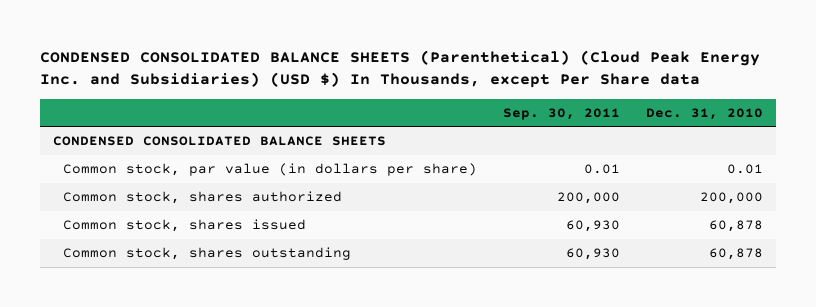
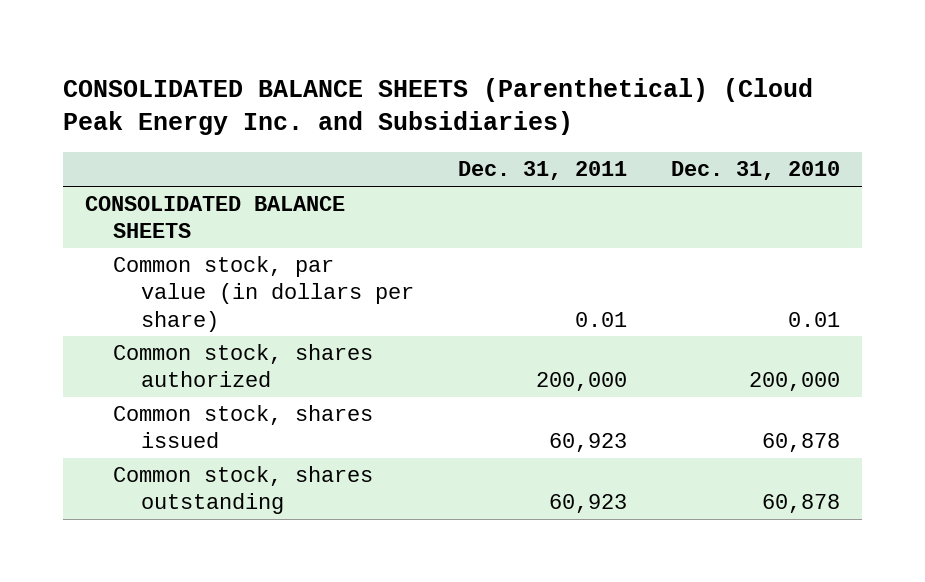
- CONDENSED CONSOLIDATED BALANCE SHEETS (Parenthetical) (Cloud Peak Energy Inc. and Subsidiaries) (USD $) In Thousands, except Per Share data
+ CONSOLIDATED BALANCE SHEETS (Parenthetical) (Cloud Peak Energy Inc. and Subsidiaries)
- | Sep. 30, 2011 | Dec. 31, 2010
+ | Dec. 31, 2011 | Dec. 31, 2010
- CONDENSED CONSOLIDATED BALANCE SHEETS
+ CONSOLIDATED BALANCE SHEETS

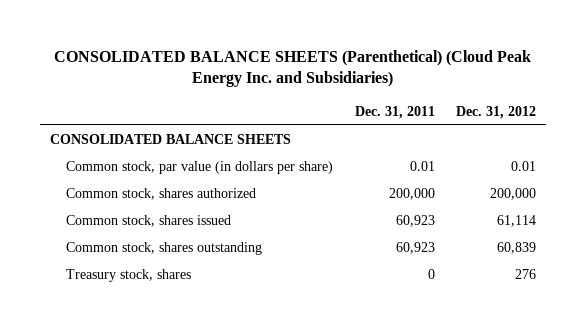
- | Dec. 31, 2011 | Dec. 31, 2010
+ | Dec. 31, 2011 | Dec. 31, 2012
+ Treasury stock, shares | 0 | 276

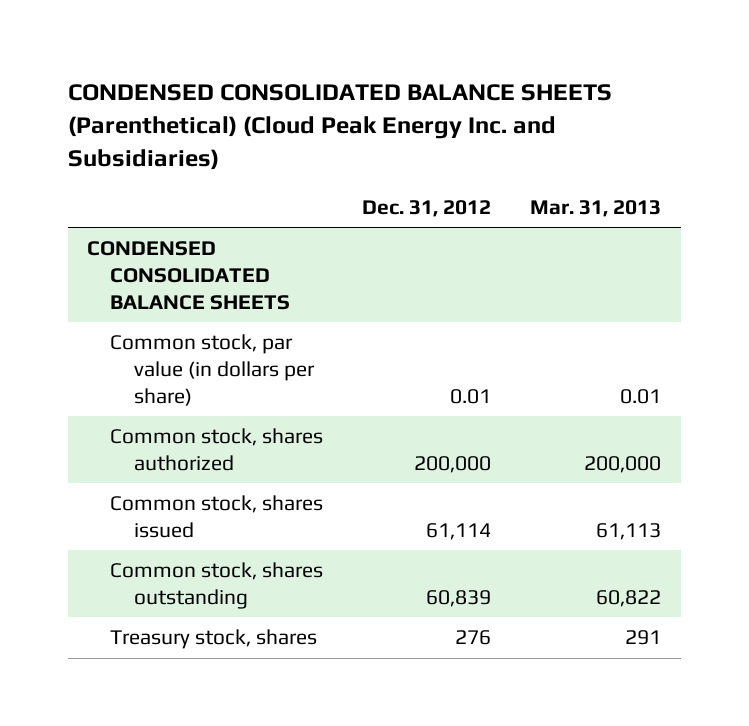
- CONSOLIDATED BALANCE SHEETS (Parenthetical) (Cloud Peak Energy Inc. and Subsidiaries)
+ CONDENSED CONSOLIDATED BALANCE SHEETS (Parenthetical) (Cloud Peak Energy Inc. and Subsidiaries)
- | Dec. 31, 2011 | Dec. 31, 2012
+ | Dec. 31, 2012 | Mar. 31, 2013
- CONSOLIDATED BALANCE SHEETS
+ CONDENSED CONSOLIDATED BALANCE SHEETS

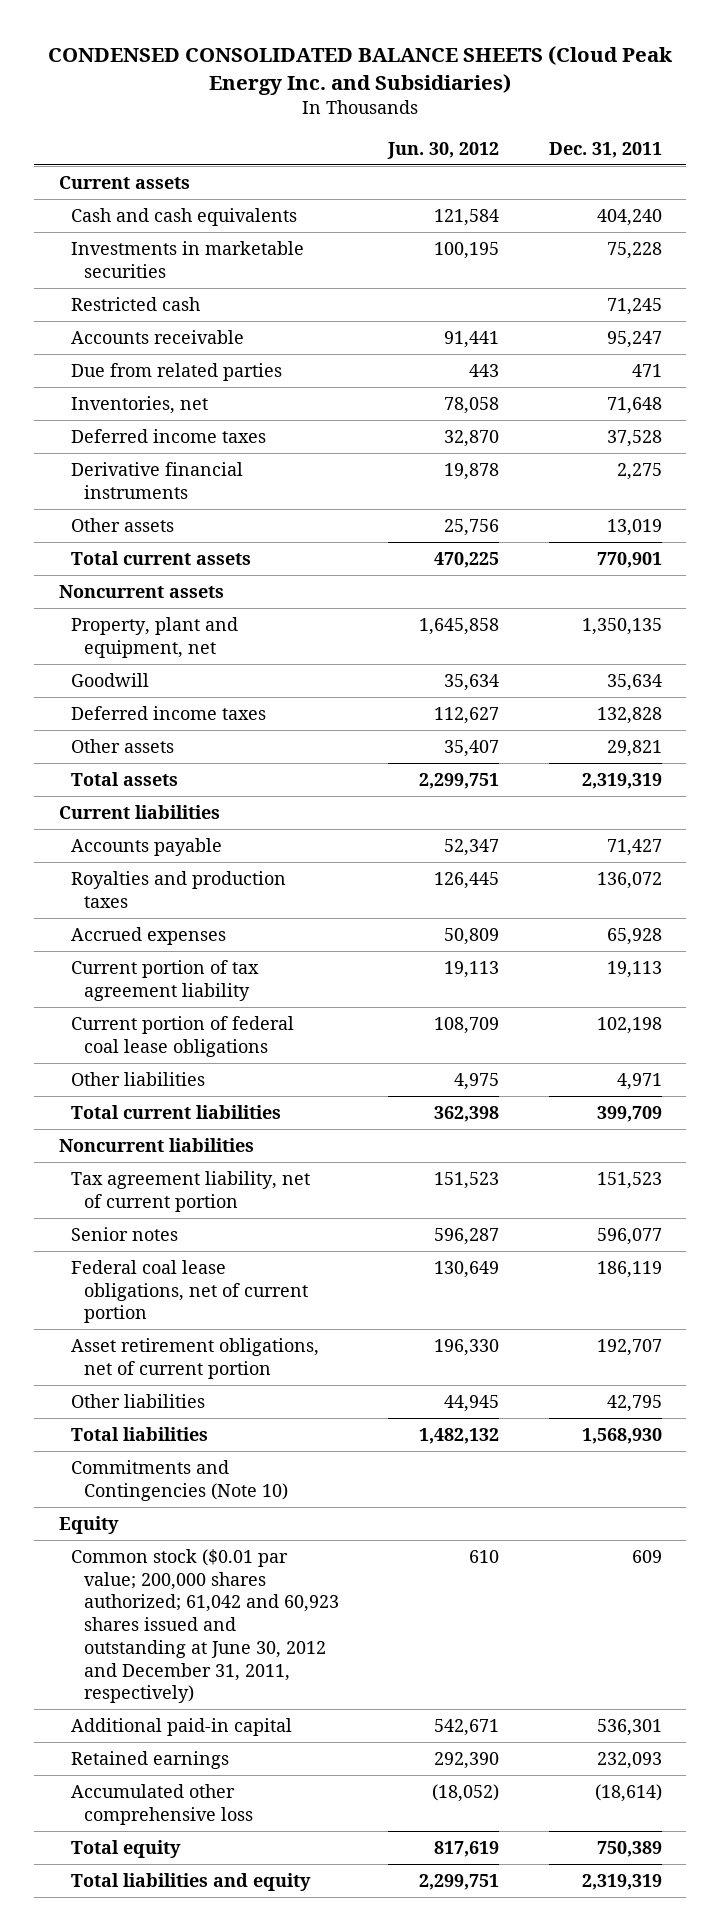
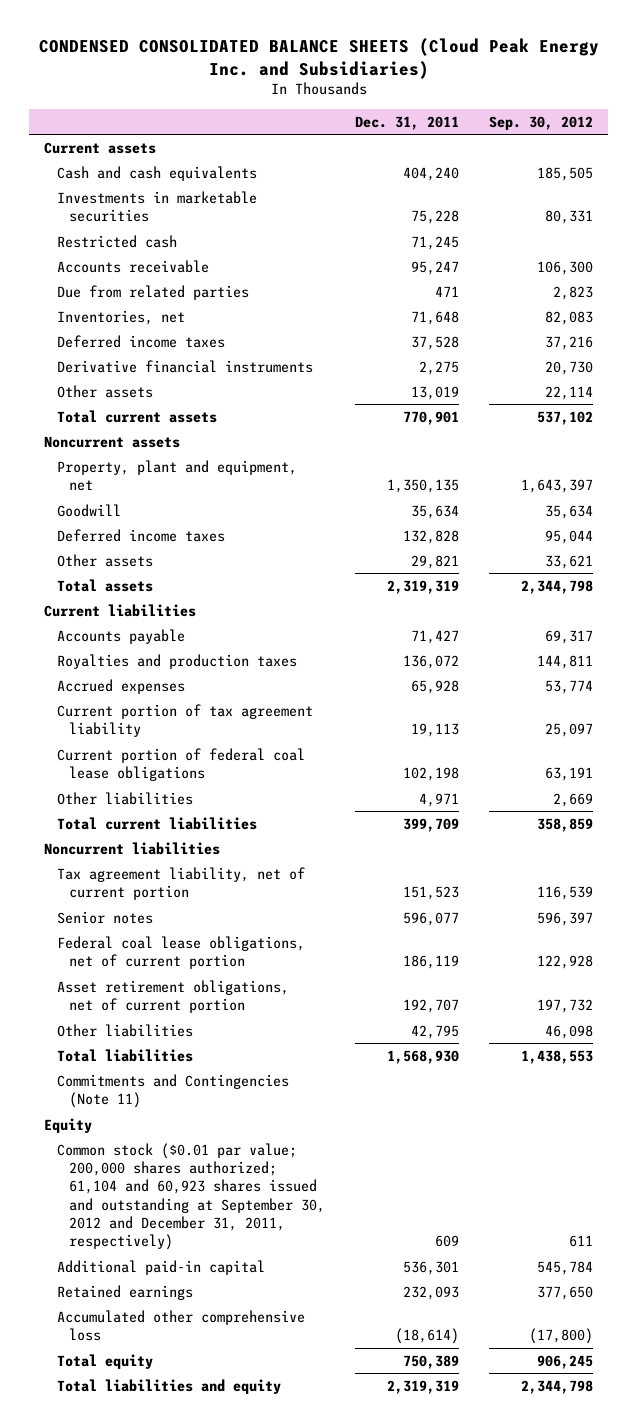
- | Jun. 30, 2012 | Dec. 31, 2011
+ | Dec. 31, 2011 | Sep. 30, 2012
- Commitments and Contingencies (Note 10)
+ Commitments and Contingencies (Note 11)
- Common stock ($0.01 par value; 200,000 shares authorized; 61,042 and 60,923 shares issued and outstanding at June 30, 2012 and December 31, 2011, respectively) | 610 | 609
+ Common stock ($0.01 par value; 200,000 shares authorized; 61,104 and 60,923 shares issued and outstanding at September 30, 2012 and December 31, 2011, respectively) | 609 | 611

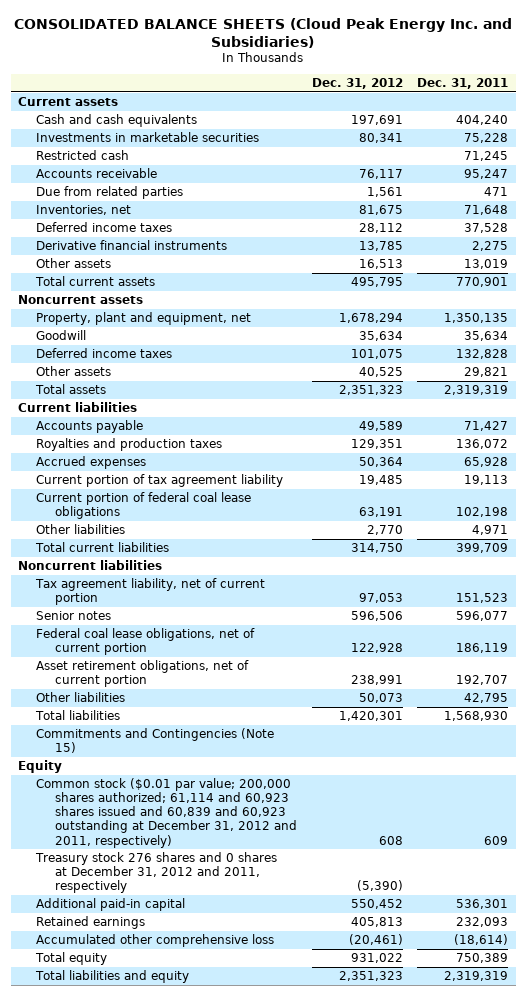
- CONDENSED CONSOLIDATED BALANCE SHEETS (Cloud Peak Energy Inc. and Subsidiaries)
+ CONSOLIDATED BALANCE SHEETS (Cloud Peak Energy Inc. and Subsidiaries)
- | Dec. 31, 2011 | Sep. 30, 2012
+ | Dec. 31, 2012 | Dec. 31, 2011
- Commitments and Contingencies (Note 11)
+ Commitments and Contingencies (Note 15)
- Common stock ($0.01 par value; 200,000 shares authorized; 61,104 and 60,923 shares issued and outstanding at September 30, 2012 and December 31, 2011, respectively) | 609 | 611
+ Common stock ($0.01 par value; 200,000 shares authorized; 61,114 and 60,923 shares issued and 60,839 and 60,923 outstanding at December 31, 2012 and 2011, respectively) | 608 | 609
+ Treasury stock 276 shares and 0 shares at December 31, 2012 and 2011, respectively | (5,390) |

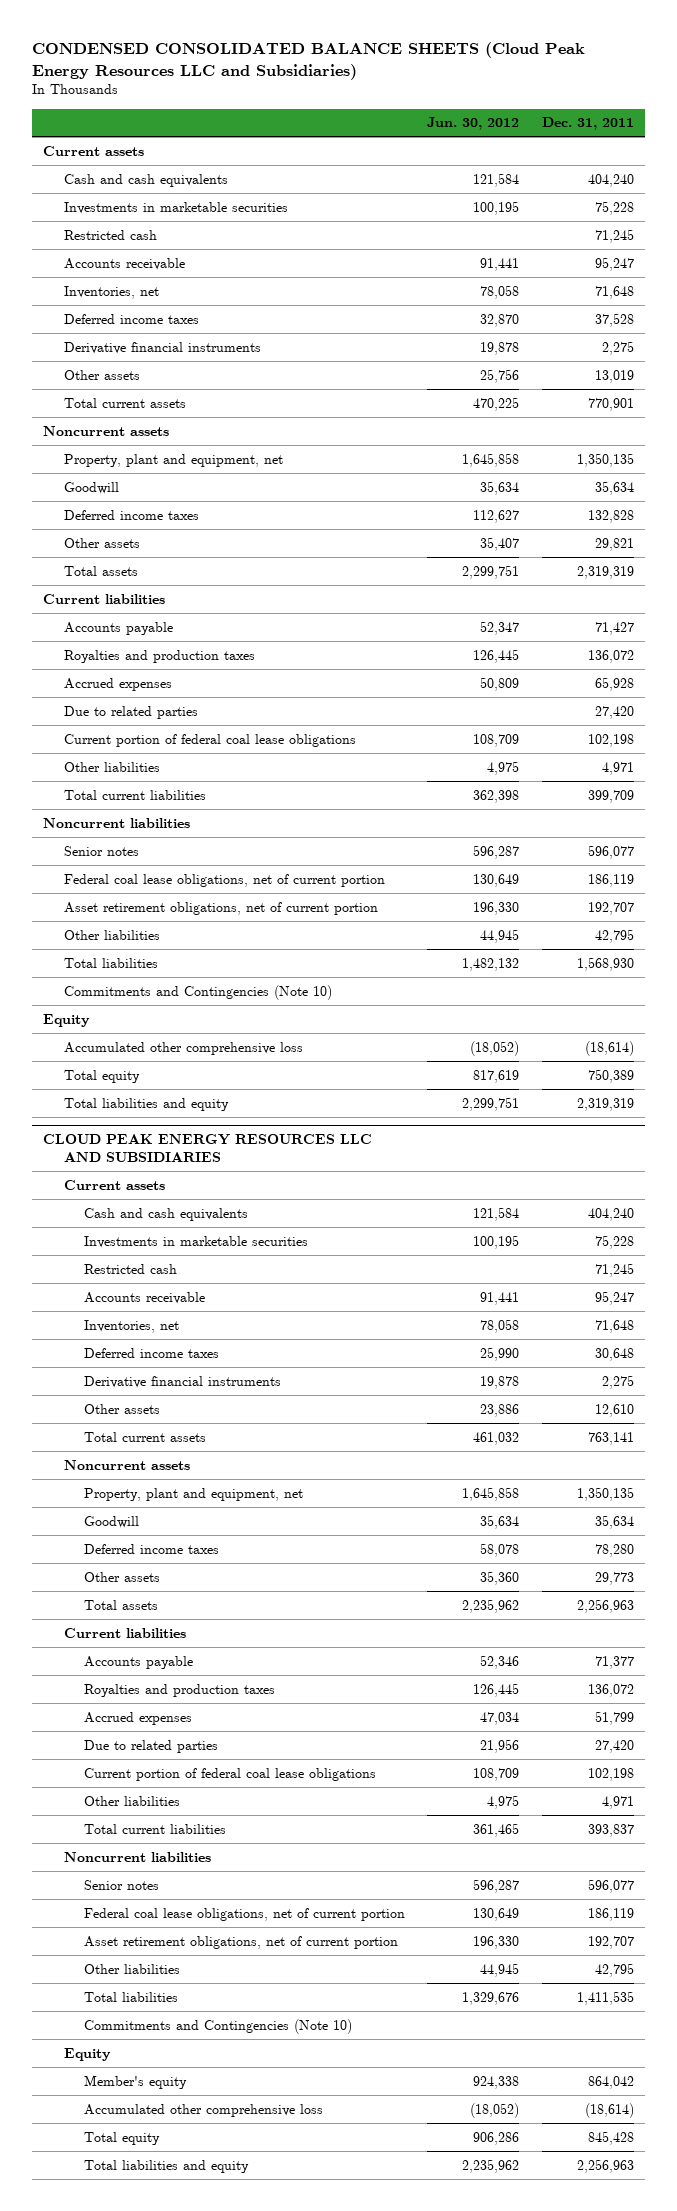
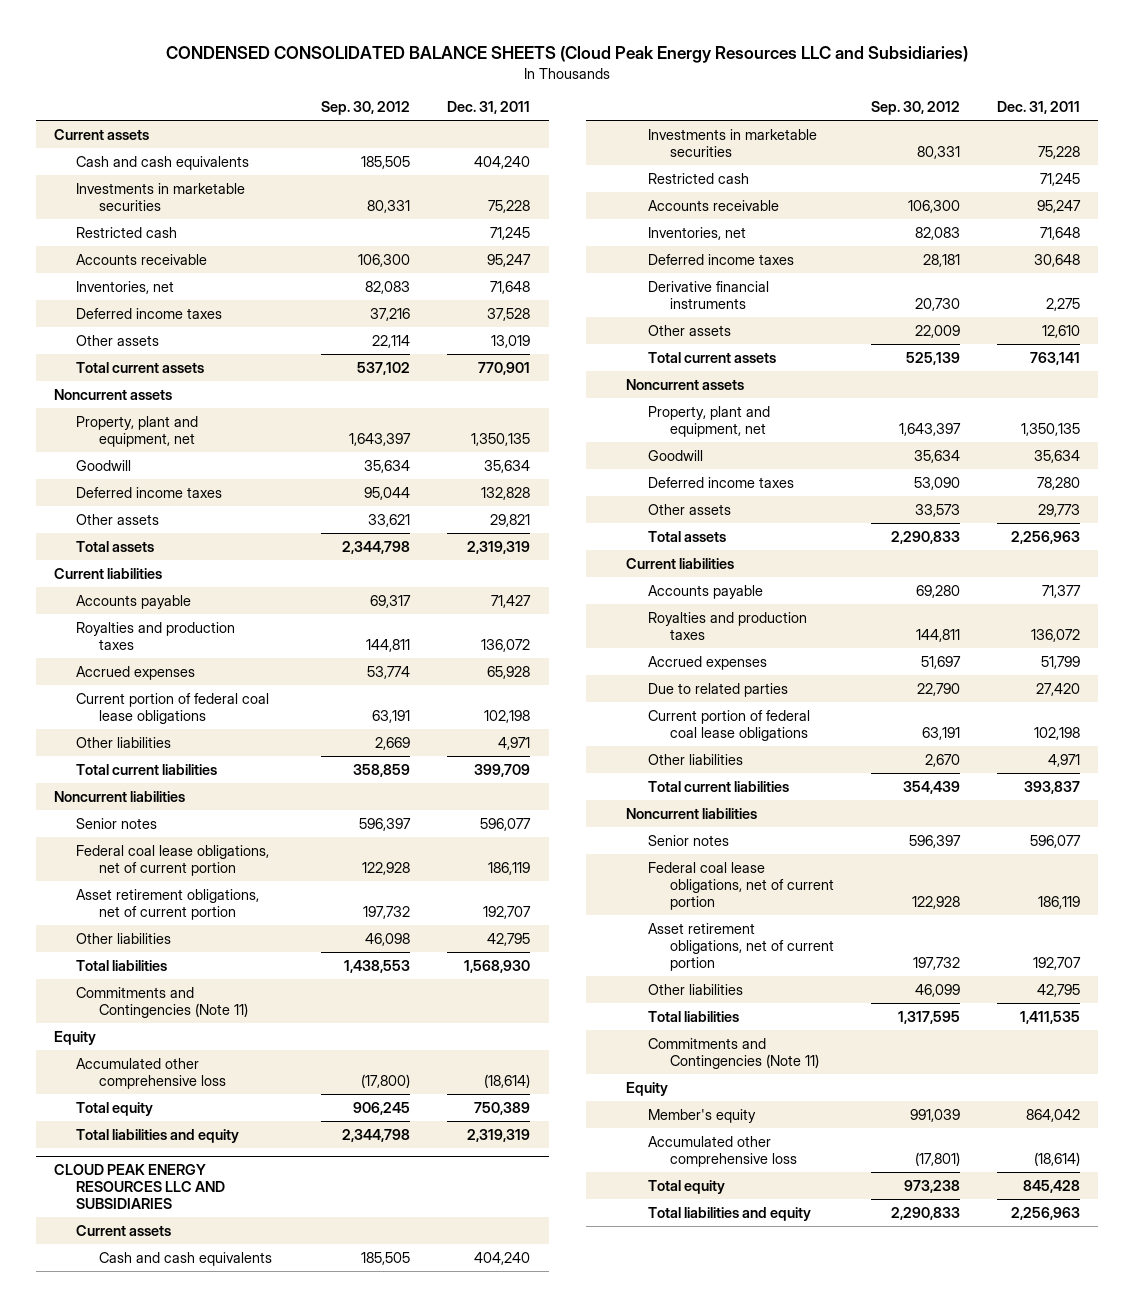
- | Jun. 30, 2012 | Dec. 31, 2011
+ | Sep. 30, 2012 | Dec. 31, 2011
- Derivative financial instruments | 19,878 | 2,275
- Due to related parties | | 27,420
- Commitments and Contingencies (Note 10)
+ Commitments and Contingencies (Note 11)
@ CLOUD PEAK ENERGY RESOURCES LLC AND SUBSIDIARIES
- Commitments and Contingencies (Note 10)
+ Commitments and Contingencies (Note 11)

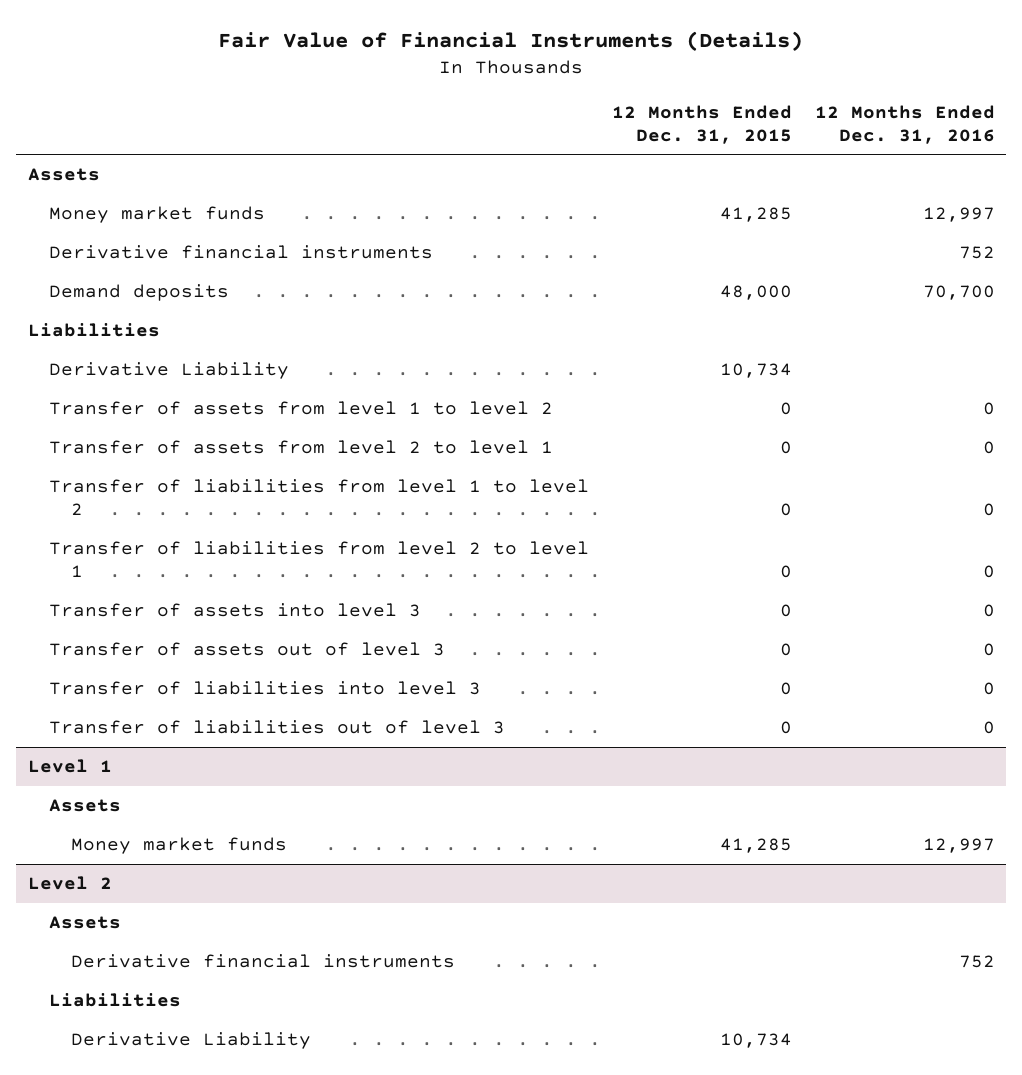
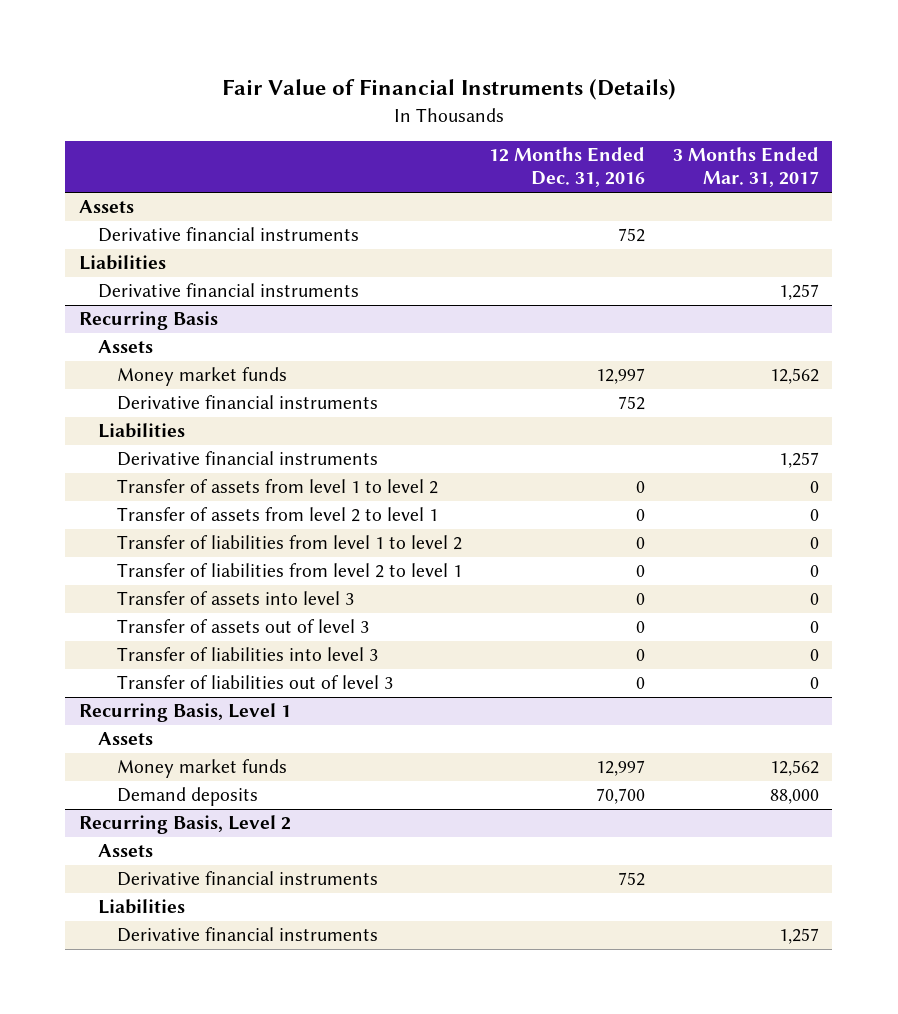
- | 12 Months Ended Dec. 31, 2015 | 12 Months Ended Dec. 31, 2016
+ | 12 Months Ended Dec. 31, 2016 | 3 Months Ended Mar. 31, 2017
+ Derivative financial instruments | 752 |
+ Liabilities
+ Derivative financial instruments | | 1,257
+ Recurring Basis
+ Assets
- Demand deposits | 48,000 | 70,700
- Derivative Liability | 10,734 |
+ Derivative financial instruments | | 1,257
- Level 1
+ Recurring Basis, Level 1
- Level 2
+ Demand deposits | 70,700 | 88,000
+ Recurring Basis, Level 2
- Derivative Liability | 10,734 |
+ Derivative financial instruments | | 1,257

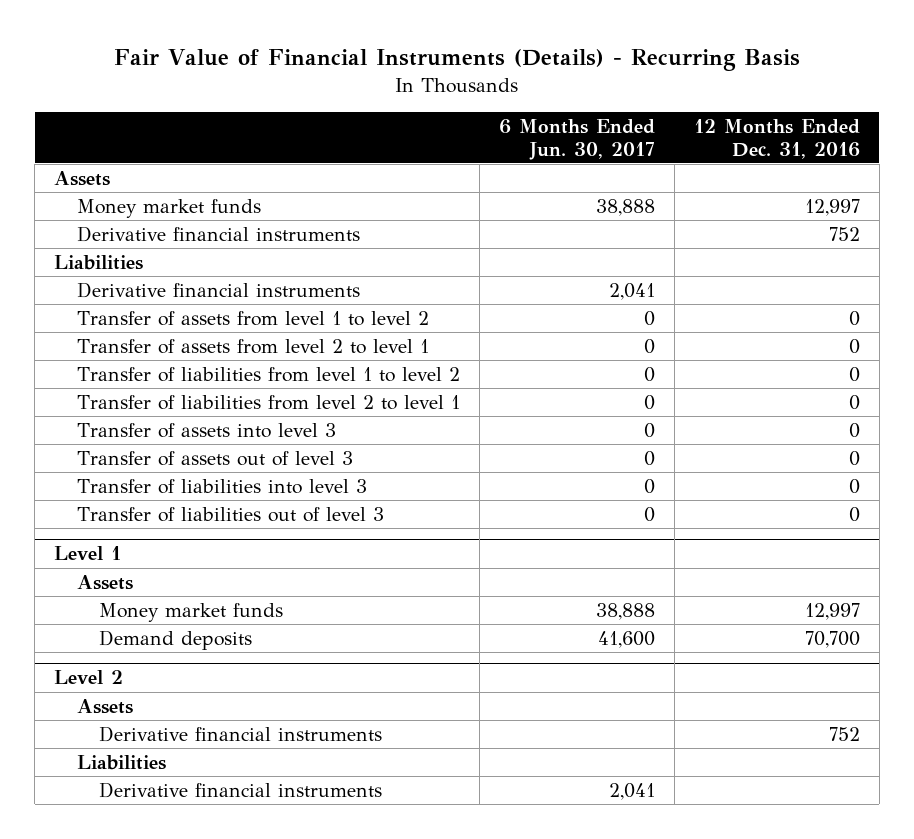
- Fair Value of Financial Instruments (Details)
+ Fair Value of Financial Instruments (Details) - Recurring Basis
- | 12 Months Ended Dec. 31, 2016 | 3 Months Ended Mar. 31, 2017
+ | 6 Months Ended Jun. 30, 2017 | 12 Months Ended Dec. 31, 2016
- Derivative financial instruments | 752 |
- Liabilities
- Derivative financial instruments | | 1,257
- Recurring Basis
- Assets
- Recurring Basis, Level 1
+ Level 1
- Recurring Basis, Level 2
+ Level 2

